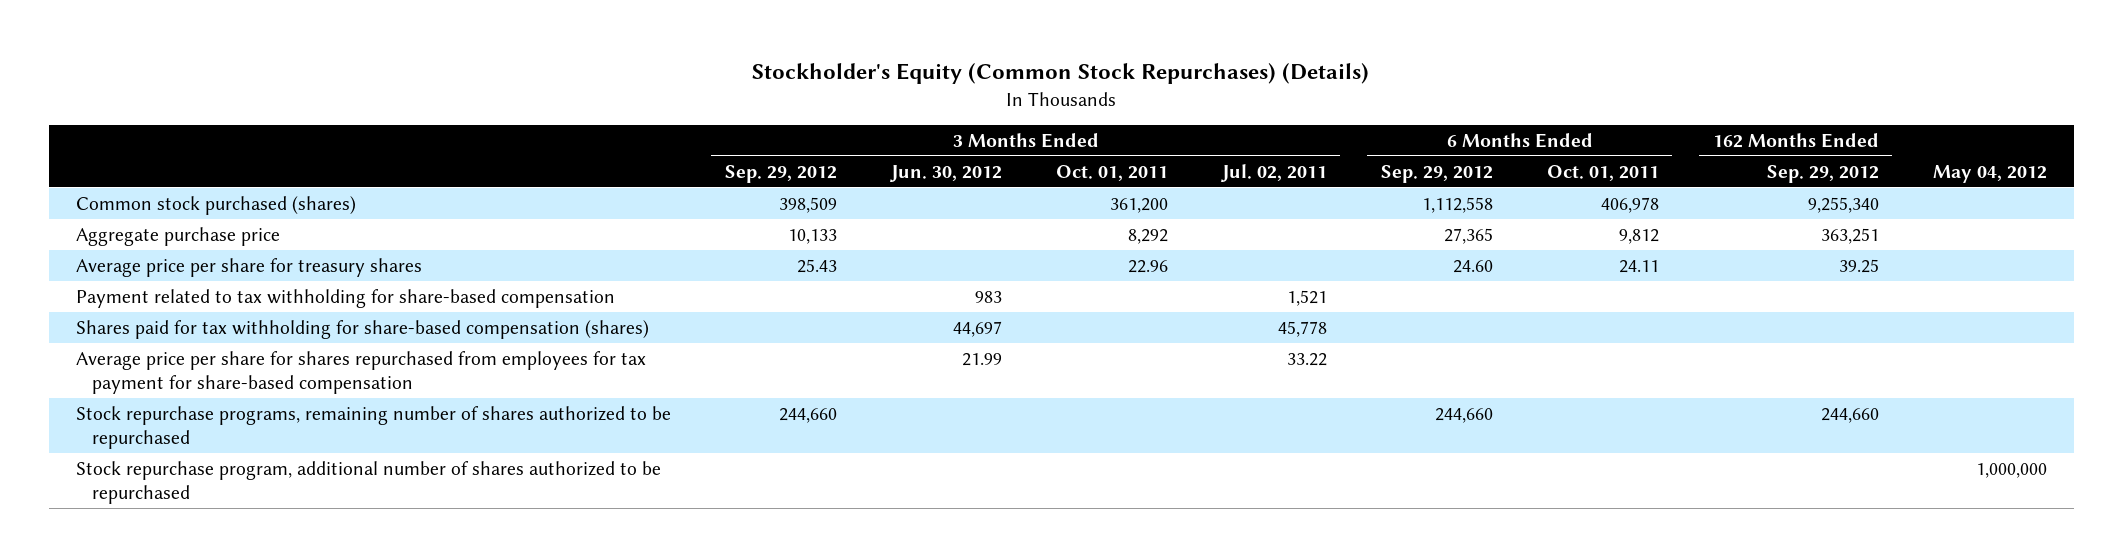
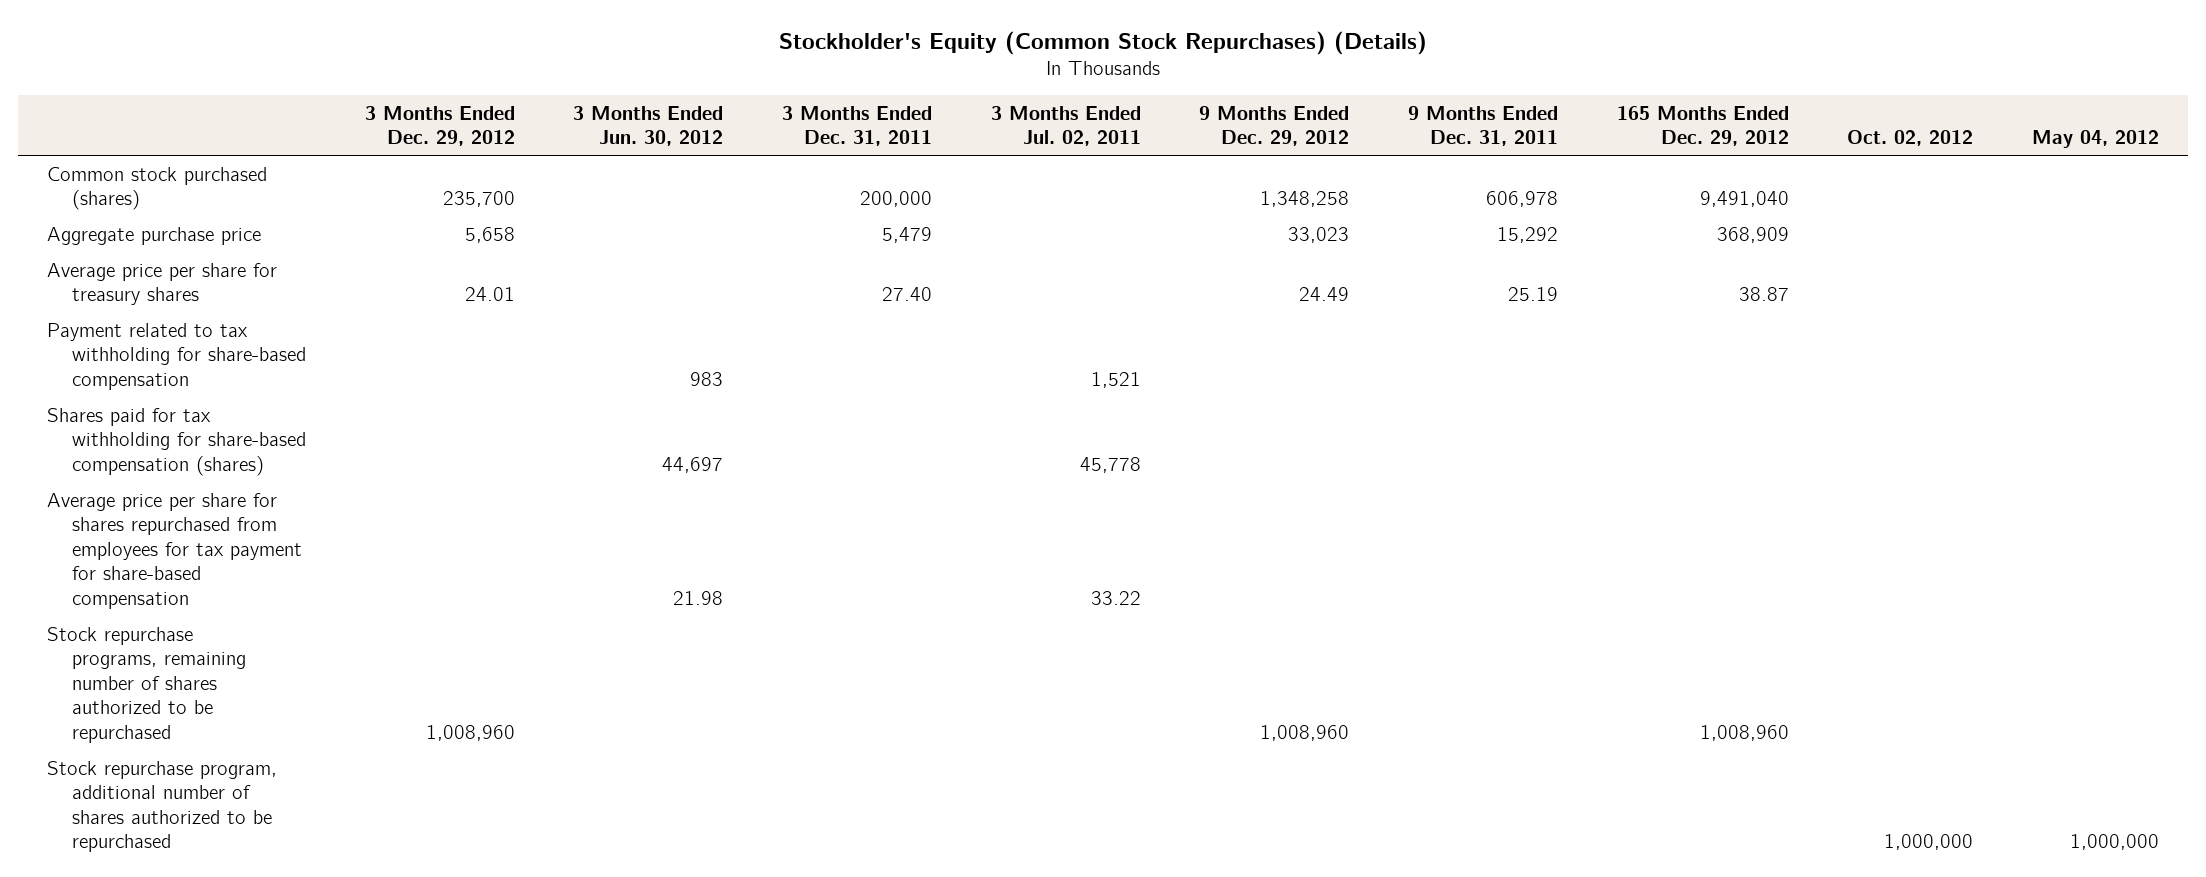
- | 3 Months Ended Sep. 29, 2012 | 3 Months Ended Jun. 30, 2012 | 3 Months Ended Oct. 01, 2011 | 3 Months Ended Jul. 02, 2011 | 6 Months Ended Sep. 29, 2012 | 6 Months Ended Oct. 01, 2011 | 162 Months Ended Sep. 29, 2012 | May 04, 2012
+ | 3 Months Ended Dec. 29, 2012 | 3 Months Ended Jun. 30, 2012 | 3 Months Ended Dec. 31, 2011 | 3 Months Ended Jul. 02, 2011 | 9 Months Ended Dec. 29, 2012 | 9 Months Ended Dec. 31, 2011 | 165 Months Ended Dec. 29, 2012 | Oct. 02, 2012 | May 04, 2012
- Average price per share for shares repurchased from employees for tax payment for share-based compensation | | 21.99 | | 33.22 | | | |
+ Average price per share for shares repurchased from employees for tax payment for share-based compensation | | 21.98 | | 33.22 | | | | |

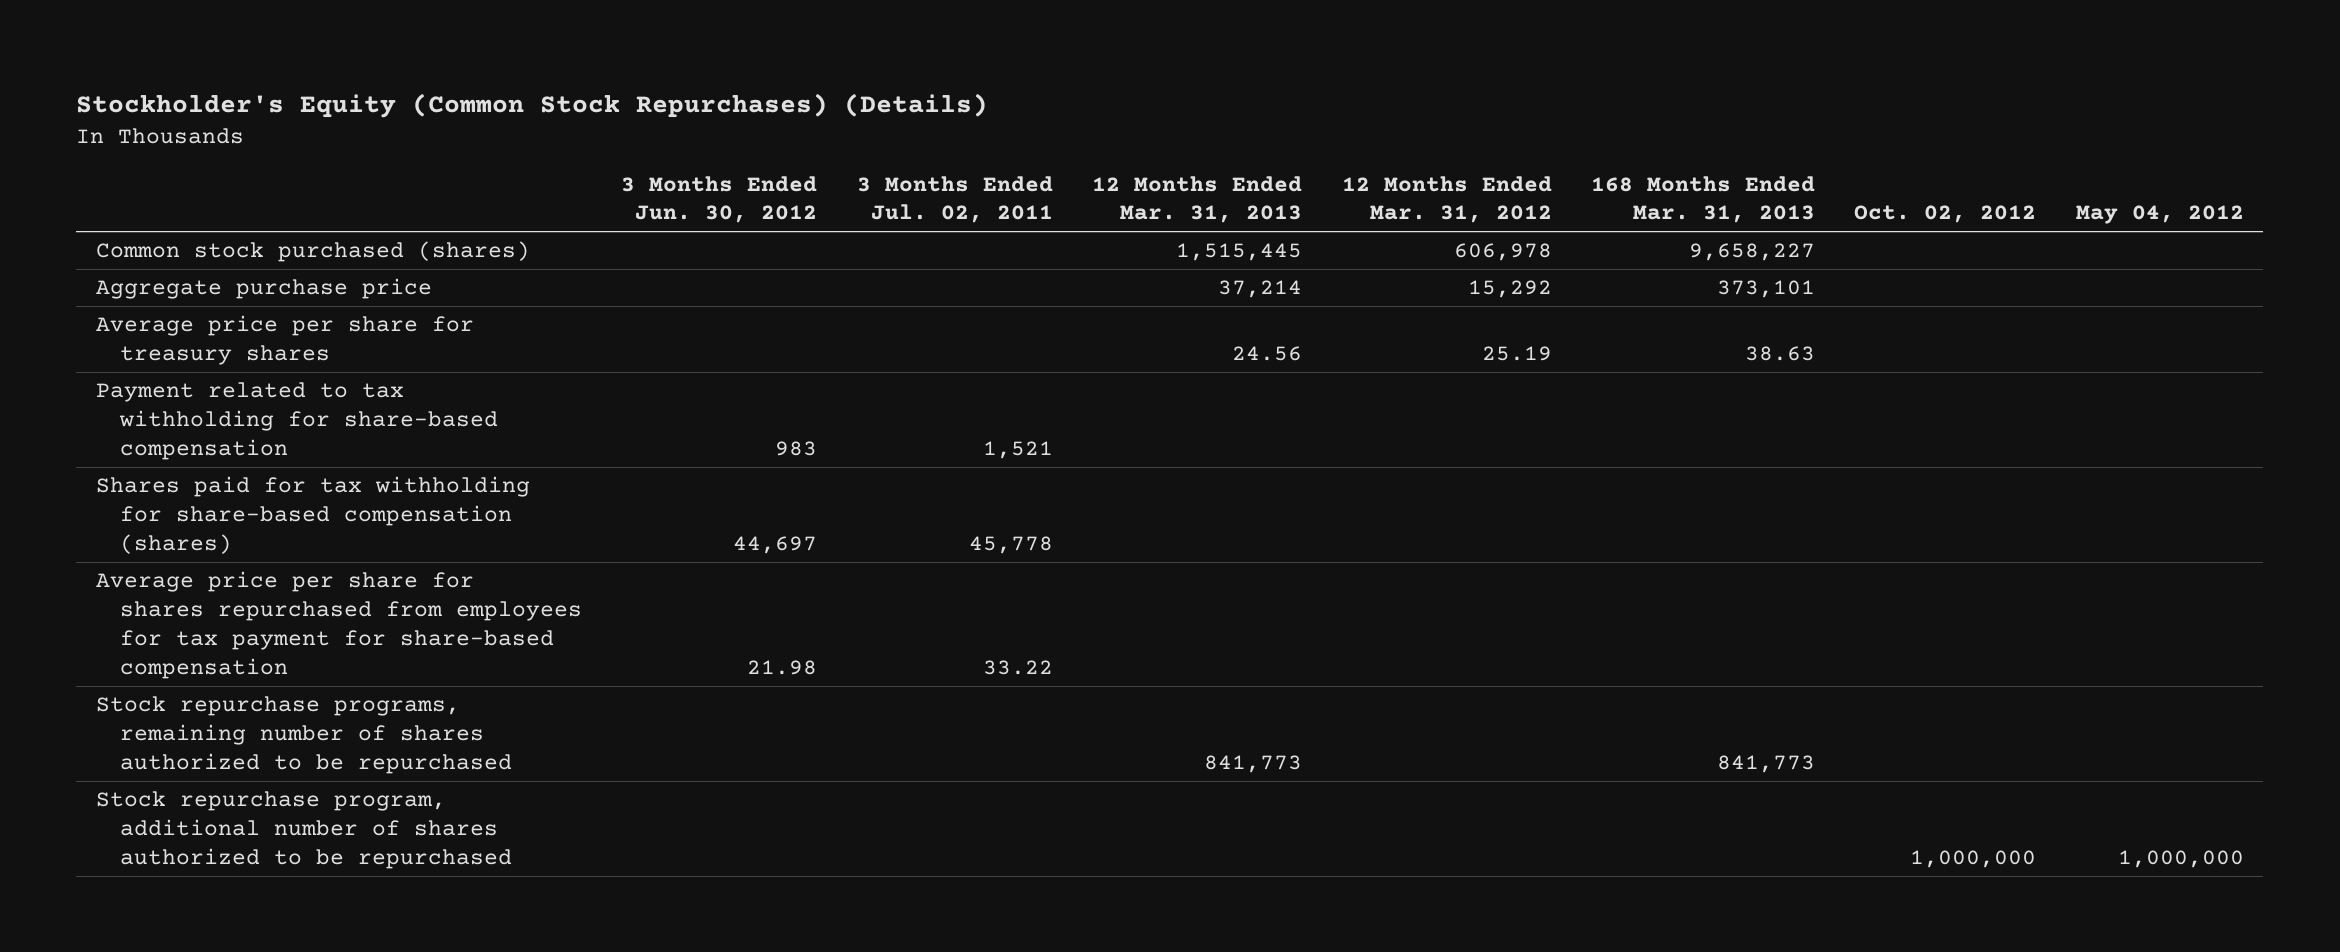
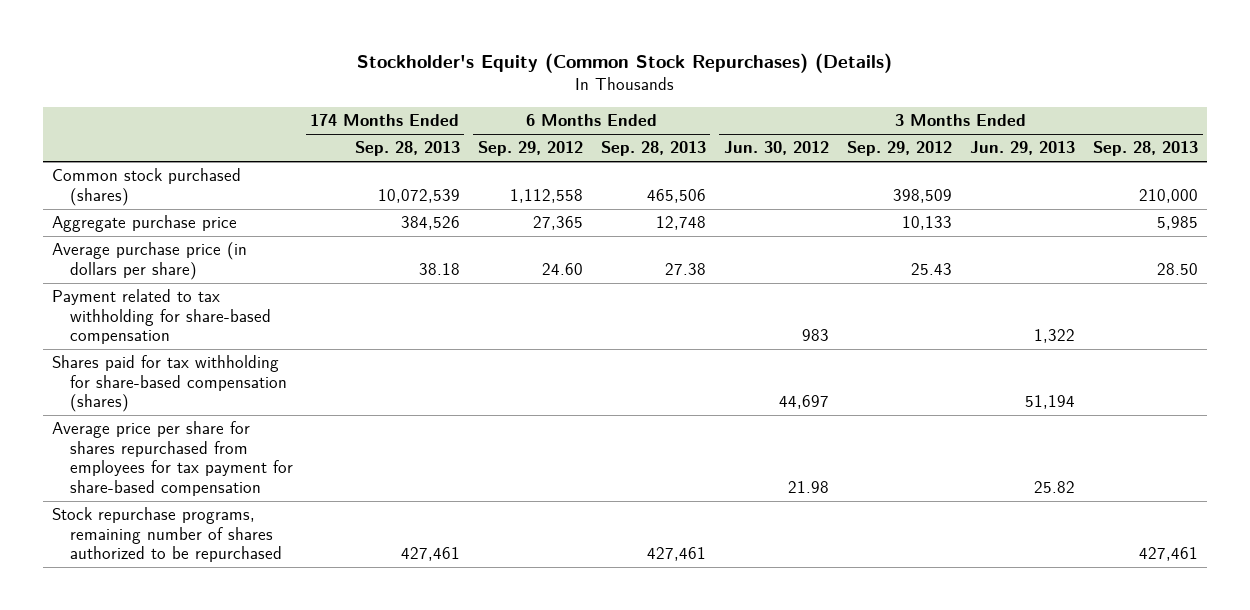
- | 3 Months Ended Jun. 30, 2012 | 3 Months Ended Jul. 02, 2011 | 12 Months Ended Mar. 31, 2013 | 12 Months Ended Mar. 31, 2012 | 168 Months Ended Mar. 31, 2013 | Oct. 02, 2012 | May 04, 2012
+ | 174 Months Ended Sep. 28, 2013 | 6 Months Ended Sep. 29, 2012 | 6 Months Ended Sep. 28, 2013 | 3 Months Ended Jun. 30, 2012 | 3 Months Ended Sep. 29, 2012 | 3 Months Ended Jun. 29, 2013 | 3 Months Ended Sep. 28, 2013
- Average price per share for treasury shares | | | 24.56 | 25.19 | 38.63 | |
+ Average purchase price (in dollars per share) | 38.18 | 24.60 | 27.38 | | 25.43 | | 28.50
- Stock repurchase program, additional number of shares authorized to be repurchased | | | | | | 1,000,000 | 1,000,000

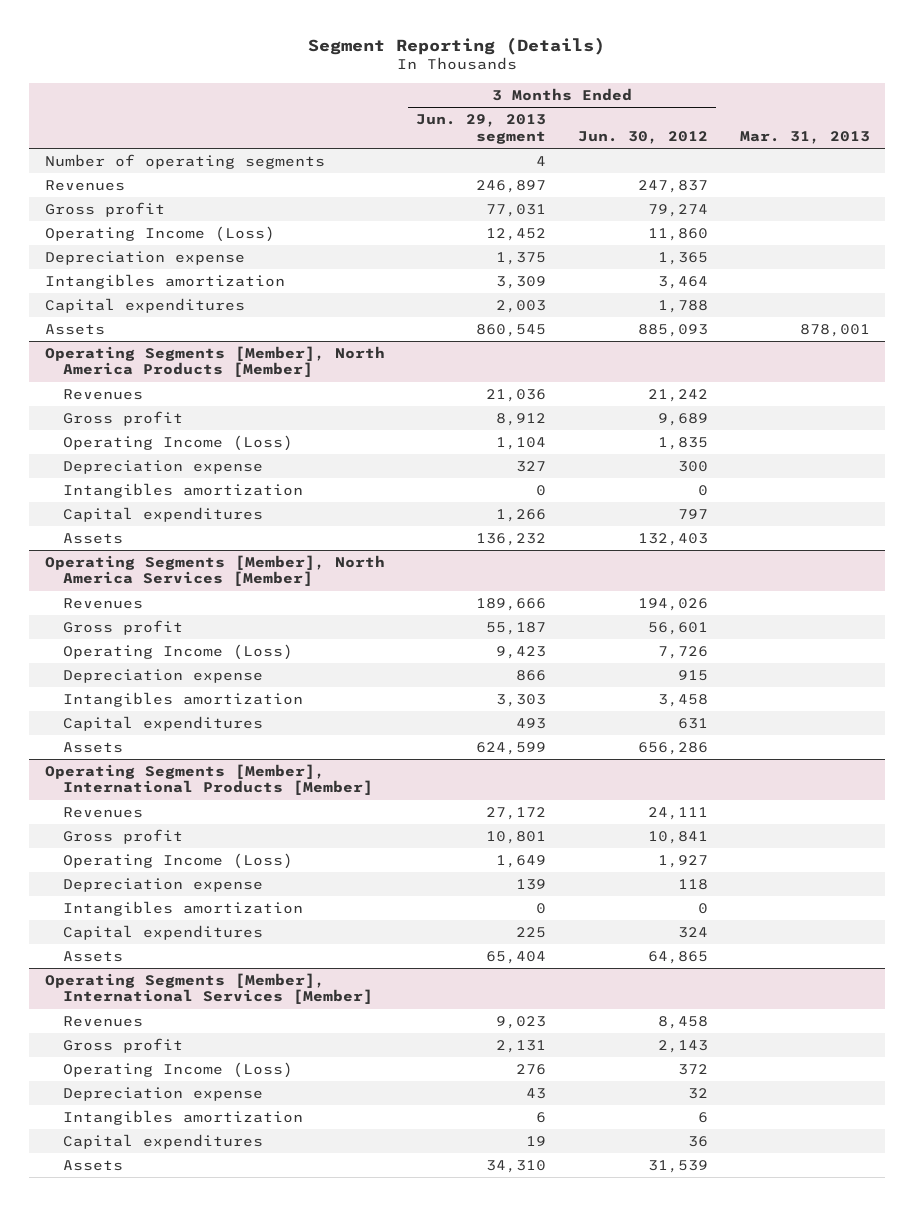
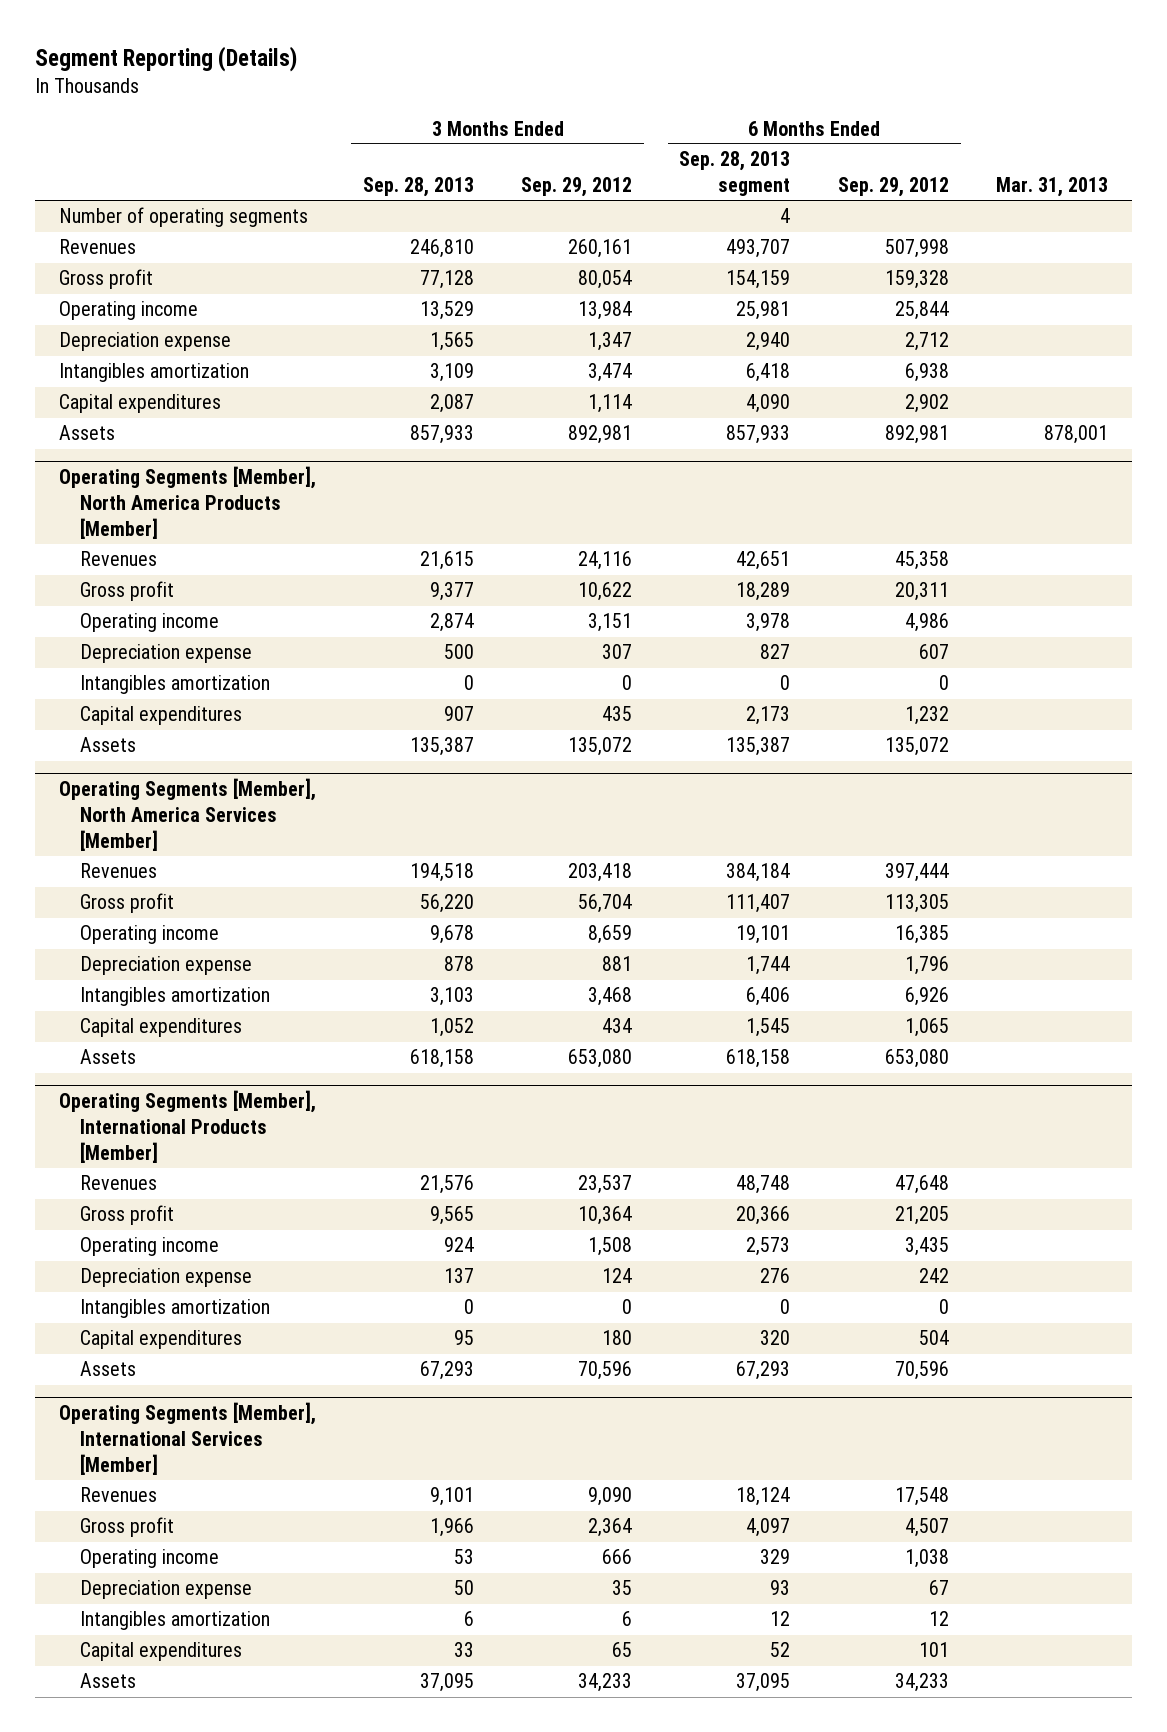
- | 3 Months Ended Jun. 29, 2013 segment | 3 Months Ended Jun. 30, 2012 | Mar. 31, 2013
+ | 3 Months Ended Sep. 28, 2013 | 3 Months Ended Sep. 29, 2012 | 6 Months Ended Sep. 28, 2013 segment | 6 Months Ended Sep. 29, 2012 | Mar. 31, 2013
- Operating Income (Loss) | 12,452 | 11,860 |
+ Operating income | 13,529 | 13,984 | 25,981 | 25,844 |
@ Operating Segments [Member], North America Products [Member]
- Operating Income (Loss) | 1,104 | 1,835 |
+ Operating income | 2,874 | 3,151 | 3,978 | 4,986 |
@ Operating Segments [Member], North America Services [Member]
- Operating Income (Loss) | 9,423 | 7,726 |
+ Operating income | 9,678 | 8,659 | 19,101 | 16,385 |
@ Operating Segments [Member], International Products [Member]
- Operating Income (Loss) | 1,649 | 1,927 |
+ Operating income | 924 | 1,508 | 2,573 | 3,435 |
@ Operating Segments [Member], International Services [Member]
- Operating Income (Loss) | 276 | 372 |
+ Operating income | 53 | 666 | 329 | 1,038 |

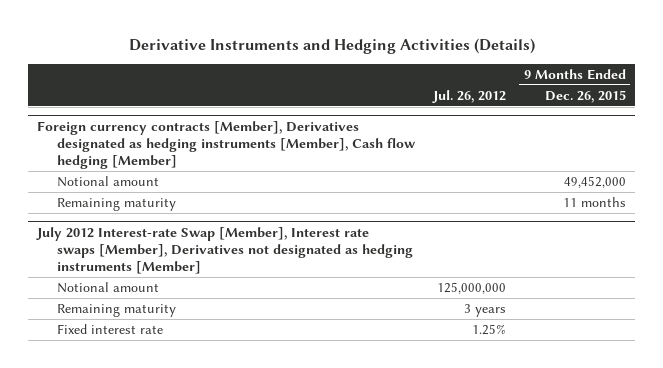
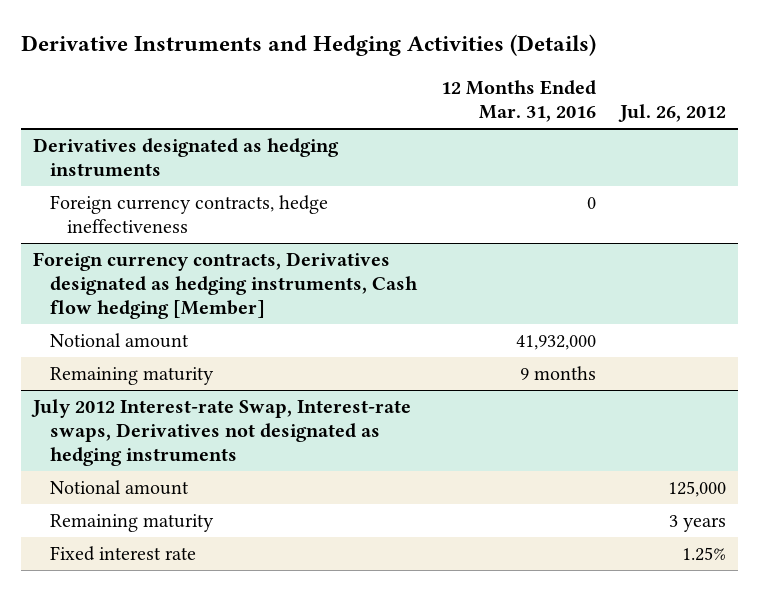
- | Jul. 26, 2012 | 9 Months Ended Dec. 26, 2015
+ | 12 Months Ended Mar. 31, 2016 | Jul. 26, 2012
- Foreign currency contracts [Member], Derivatives designated as hedging instruments [Member], Cash flow hedging [Member]
+ Derivatives designated as hedging instruments
+ Foreign currency contracts, hedge ineffectiveness | 0 |
+ Foreign currency contracts, Derivatives designated as hedging instruments, Cash flow hedging [Member]
- July 2012 Interest-rate Swap [Member], Interest rate swaps [Member], Derivatives not designated as hedging instruments [Member]
- Notional amount | 125,000,000 |
+ July 2012 Interest-rate Swap, Interest-rate swaps, Derivatives not designated as hedging instruments
+ Notional amount | | 125,000

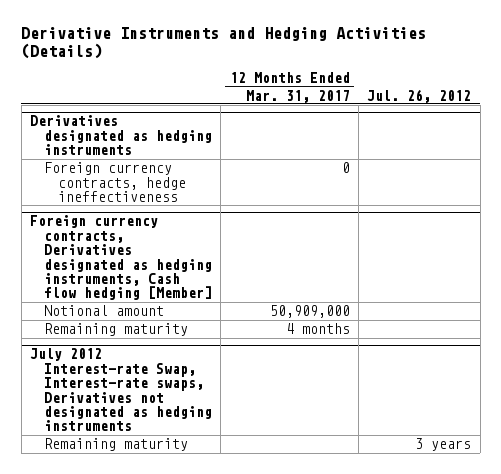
- | 12 Months Ended Mar. 31, 2016 | Jul. 26, 2012
+ | 12 Months Ended Mar. 31, 2017 | Jul. 26, 2012
@ July 2012 Interest-rate Swap, Interest-rate swaps, Derivatives not designated as hedging instruments
- Notional amount | | 125,000
- Fixed interest rate | | 1.25%

